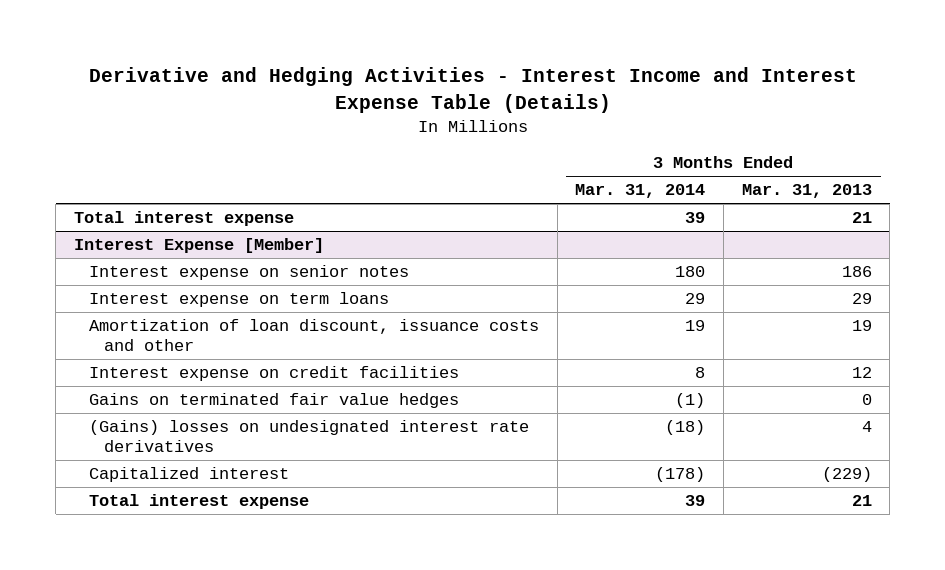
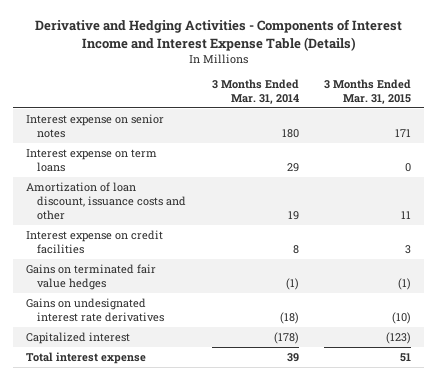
- Derivative and Hedging Activities - Interest Income and Interest Expense Table (Details)
+ Derivative and Hedging Activities - Components of Interest Income and Interest Expense Table (Details)
- | 3 Months Ended Mar. 31, 2014 | 3 Months Ended Mar. 31, 2013
+ | 3 Months Ended Mar. 31, 2014 | 3 Months Ended Mar. 31, 2015
- Total interest expense | 39 | 21
- Interest Expense [Member]
- (Gains) losses on undesignated interest rate derivatives | (18) | 4
+ Gains on undesignated interest rate derivatives | (18) | (10)

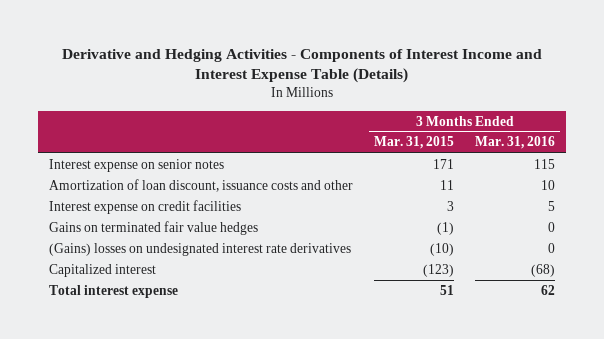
- | 3 Months Ended Mar. 31, 2014 | 3 Months Ended Mar. 31, 2015
+ | 3 Months Ended Mar. 31, 2015 | 3 Months Ended Mar. 31, 2016
- Interest expense on term loans | 29 | 0
- Gains on undesignated interest rate derivatives | (18) | (10)
+ (Gains) losses on undesignated interest rate derivatives | (10) | 0

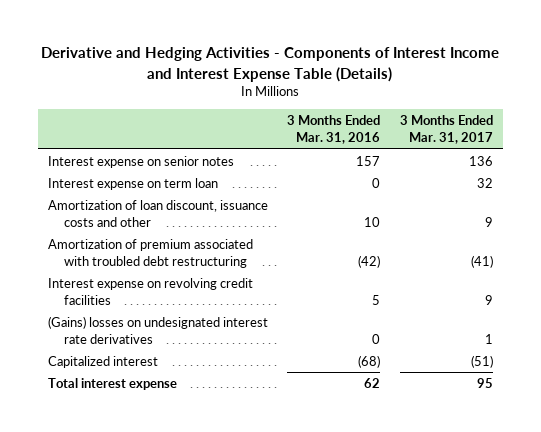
- | 3 Months Ended Mar. 31, 2015 | 3 Months Ended Mar. 31, 2016
+ | 3 Months Ended Mar. 31, 2016 | 3 Months Ended Mar. 31, 2017
- Interest expense on senior notes | 171 | 115
+ Interest expense on senior notes | 157 | 136
+ Interest expense on term loan | 0 | 32
- Interest expense on credit facilities | 3 | 5
- Gains on terminated fair value hedges | (1) | 0
+ Amortization of premium associated with troubled debt restructuring | (42) | (41)
+ Interest expense on revolving credit facilities | 5 | 9

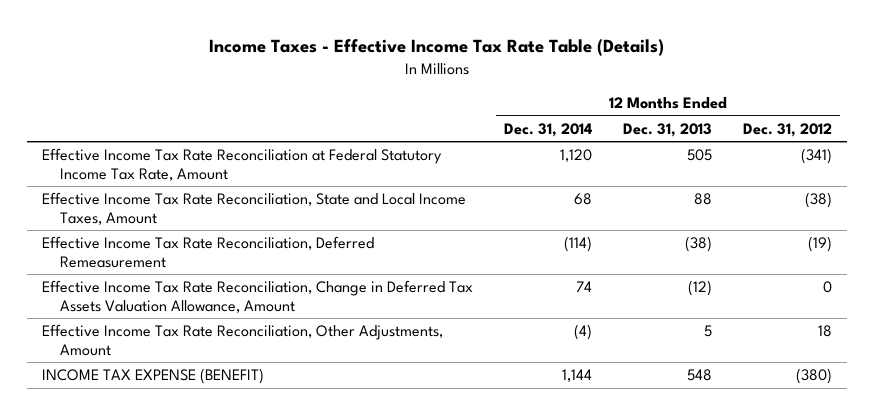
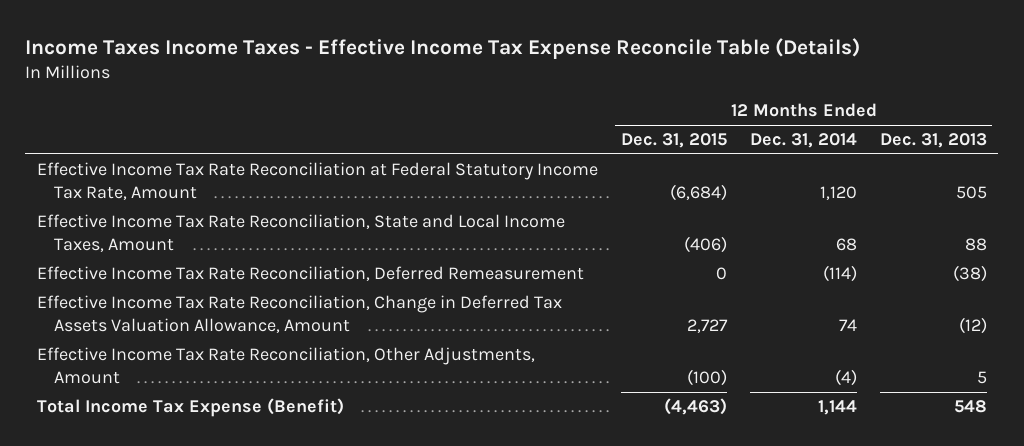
- Income Taxes - Effective Income Tax Rate Table (Details)
+ Income Taxes Income Taxes - Effective Income Tax Expense Reconcile Table (Details)
- | 12 Months Ended Dec. 31, 2014 | 12 Months Ended Dec. 31, 2013 | 12 Months Ended Dec. 31, 2012
+ | 12 Months Ended Dec. 31, 2015 | 12 Months Ended Dec. 31, 2014 | 12 Months Ended Dec. 31, 2013
- INCOME TAX EXPENSE (BENEFIT) | 1,144 | 548 | (380)
+ Total Income Tax Expense (Benefit) | (4,463) | 1,144 | 548

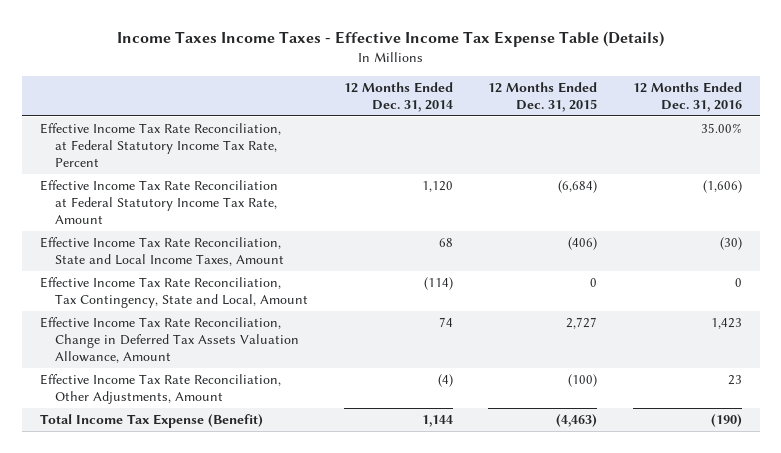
- Income Taxes Income Taxes - Effective Income Tax Expense Reconcile Table (Details)
+ Income Taxes Income Taxes - Effective Income Tax Expense Table (Details)
- | 12 Months Ended Dec. 31, 2015 | 12 Months Ended Dec. 31, 2014 | 12 Months Ended Dec. 31, 2013
+ | 12 Months Ended Dec. 31, 2014 | 12 Months Ended Dec. 31, 2015 | 12 Months Ended Dec. 31, 2016
+ Effective Income Tax Rate Reconciliation, at Federal Statutory Income Tax Rate, Percent | | | 35.00%
- Effective Income Tax Rate Reconciliation, Deferred Remeasurement | 0 | (114) | (38)
+ Effective Income Tax Rate Reconciliation, Tax Contingency, State and Local, Amount | (114) | 0 | 0

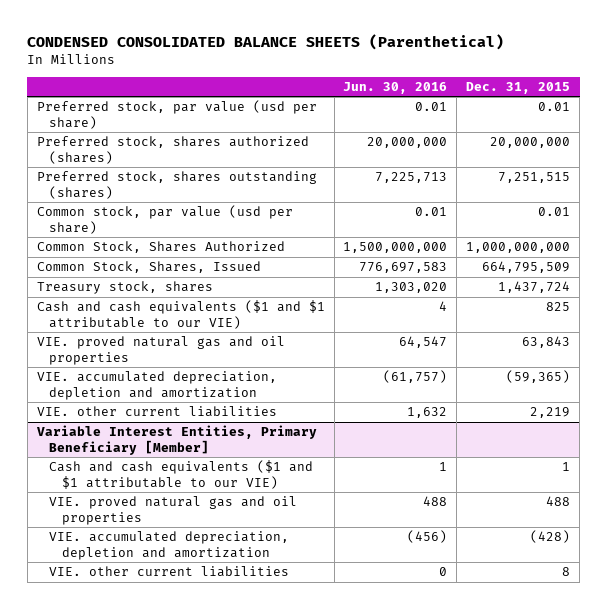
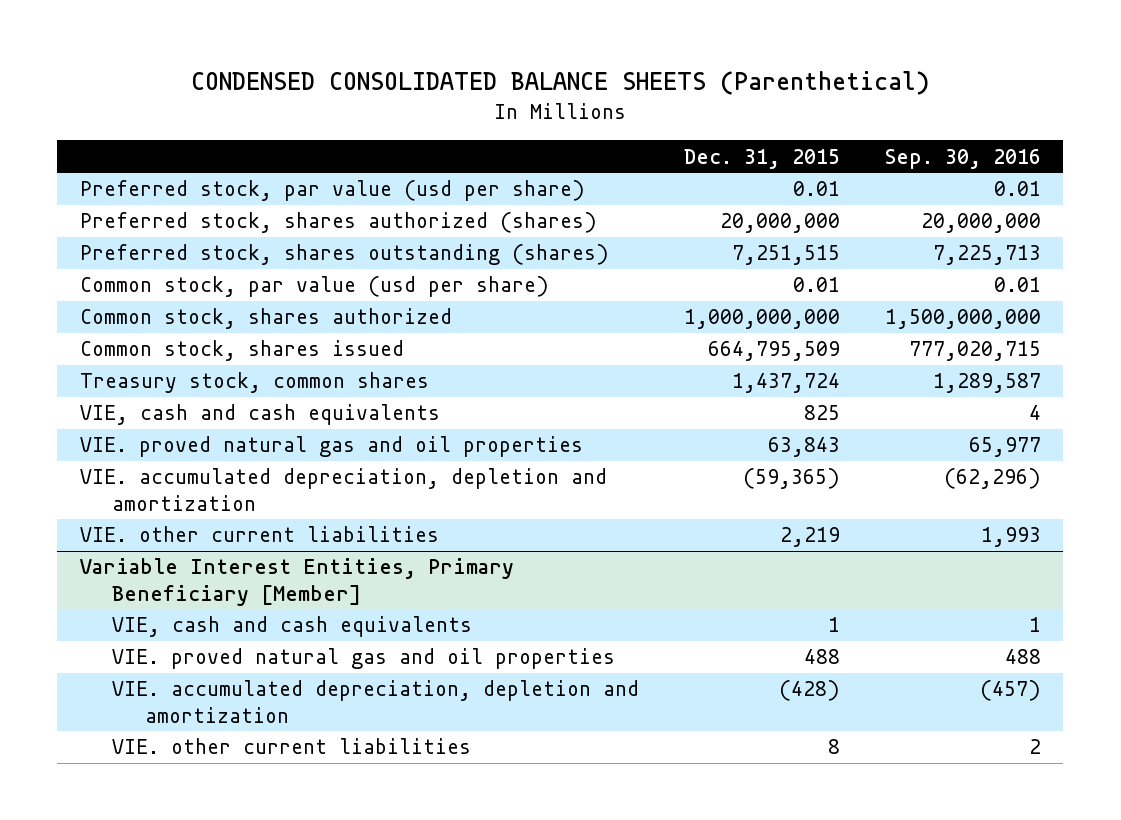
- | Jun. 30, 2016 | Dec. 31, 2015
+ | Dec. 31, 2015 | Sep. 30, 2016
- Common Stock, Shares Authorized | 1,500,000,000 | 1,000,000,000
- Common Stock, Shares, Issued | 776,697,583 | 664,795,509
- Treasury stock, shares | 1,303,020 | 1,437,724
- Cash and cash equivalents ($1 and $1 attributable to our VIE) | 4 | 825
+ Common stock, shares authorized | 1,000,000,000 | 1,500,000,000
+ Common stock, shares issued | 664,795,509 | 777,020,715
+ Treasury stock, common shares | 1,437,724 | 1,289,587
+ VIE, cash and cash equivalents | 825 | 4
@ Variable Interest Entities, Primary Beneficiary [Member]
- Cash and cash equivalents ($1 and $1 attributable to our VIE) | 1 | 1
+ VIE, cash and cash equivalents | 1 | 1

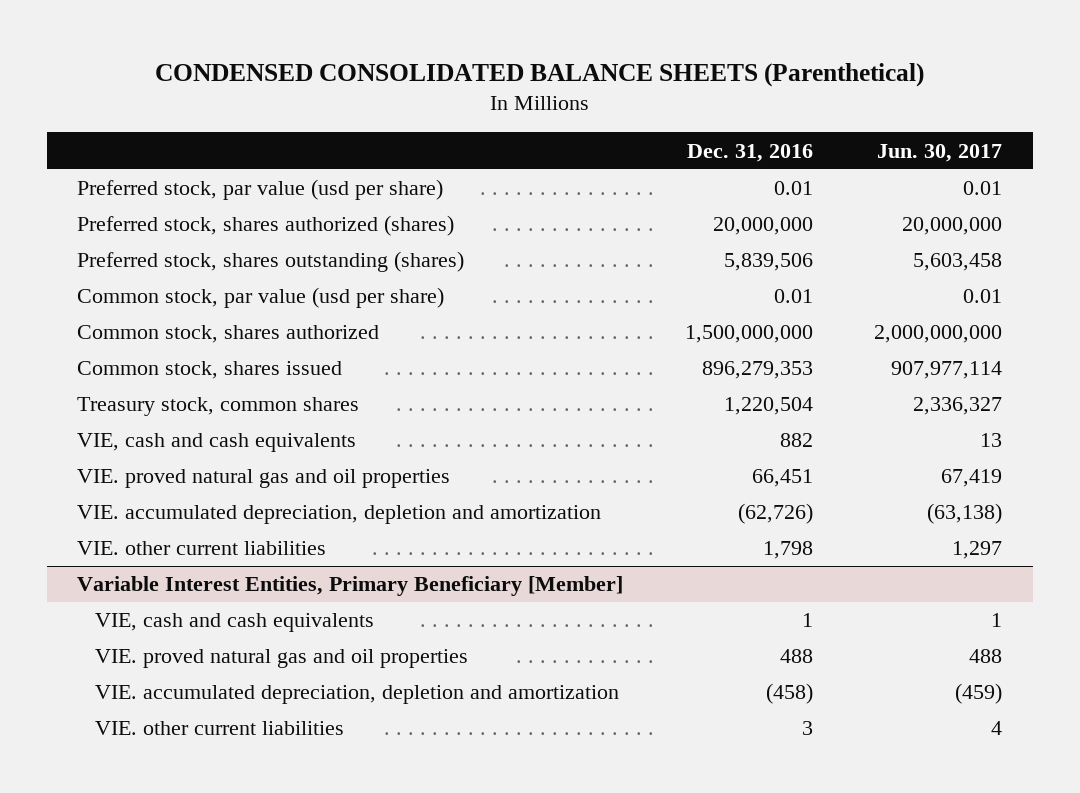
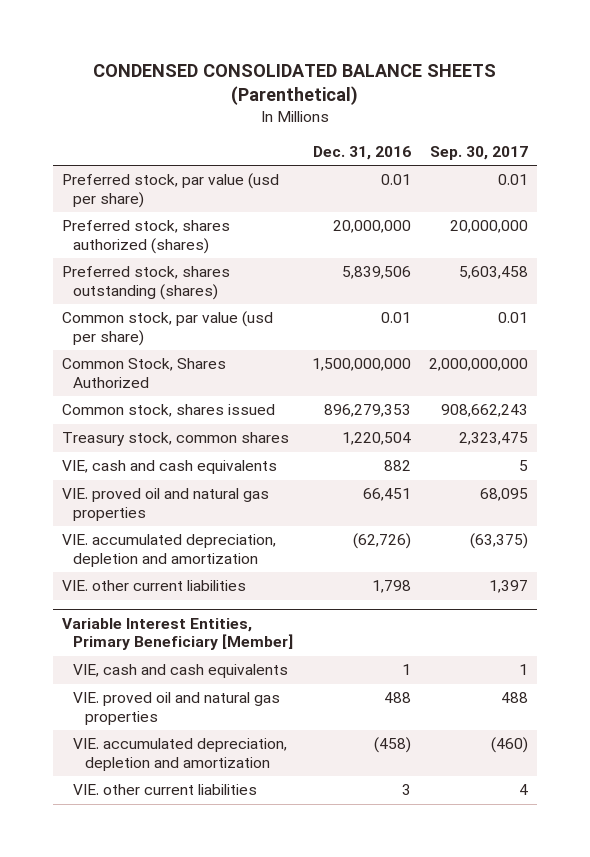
- | Dec. 31, 2016 | Jun. 30, 2017
+ | Dec. 31, 2016 | Sep. 30, 2017
- Common stock, shares authorized | 1,500,000,000 | 2,000,000,000
+ Common Stock, Shares Authorized | 1,500,000,000 | 2,000,000,000
- VIE. proved natural gas and oil properties | 66,451 | 67,419
+ VIE. proved oil and natural gas properties | 66,451 | 68,095
@ Variable Interest Entities, Primary Beneficiary [Member]
- VIE. proved natural gas and oil properties | 488 | 488
+ VIE. proved oil and natural gas properties | 488 | 488

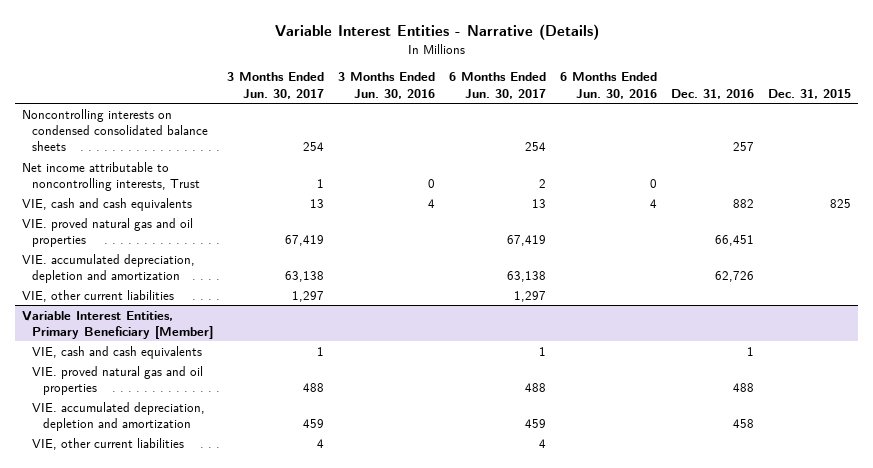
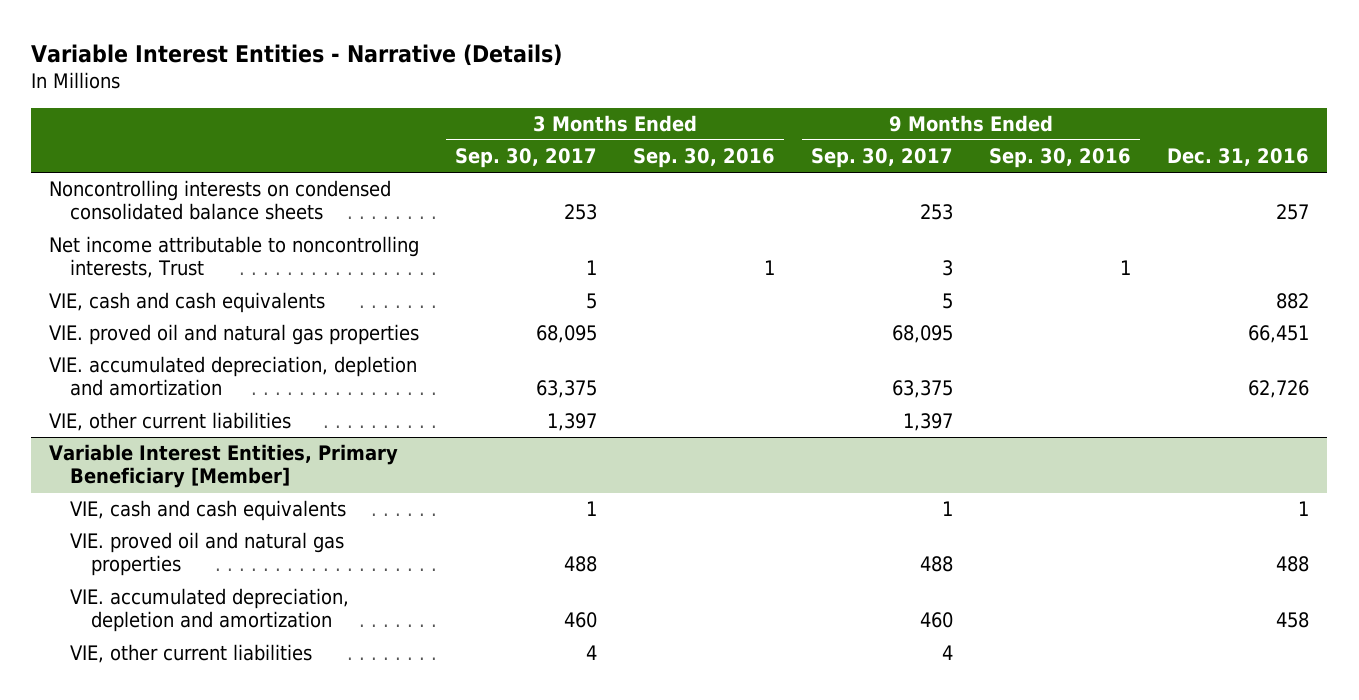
- | 3 Months Ended Jun. 30, 2017 | 3 Months Ended Jun. 30, 2016 | 6 Months Ended Jun. 30, 2017 | 6 Months Ended Jun. 30, 2016 | Dec. 31, 2016 | Dec. 31, 2015
+ | 3 Months Ended Sep. 30, 2017 | 3 Months Ended Sep. 30, 2016 | 9 Months Ended Sep. 30, 2017 | 9 Months Ended Sep. 30, 2016 | Dec. 31, 2016
- VIE. proved natural gas and oil properties | 67,419 | | 67,419 | | 66,451 |
+ VIE. proved oil and natural gas properties | 68,095 | | 68,095 | | 66,451
@ Variable Interest Entities, Primary Beneficiary [Member]
- VIE. proved natural gas and oil properties | 488 | | 488 | | 488 |
+ VIE. proved oil and natural gas properties | 488 | | 488 | | 488

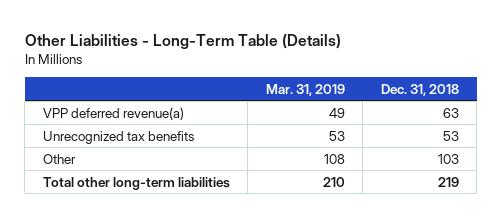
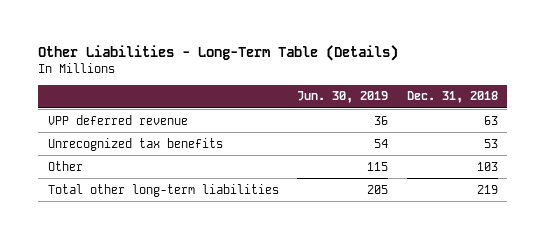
- | Mar. 31, 2019 | Dec. 31, 2018
+ | Jun. 30, 2019 | Dec. 31, 2018
- VPP deferred revenue(a) | 49 | 63
+ VPP deferred revenue | 36 | 63

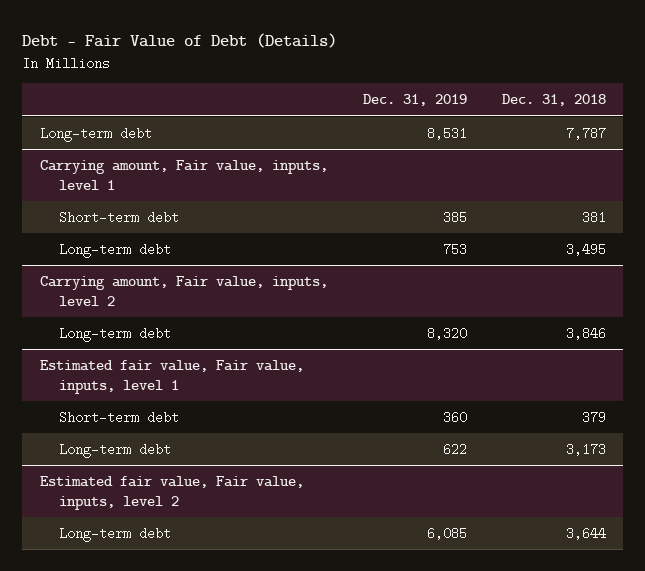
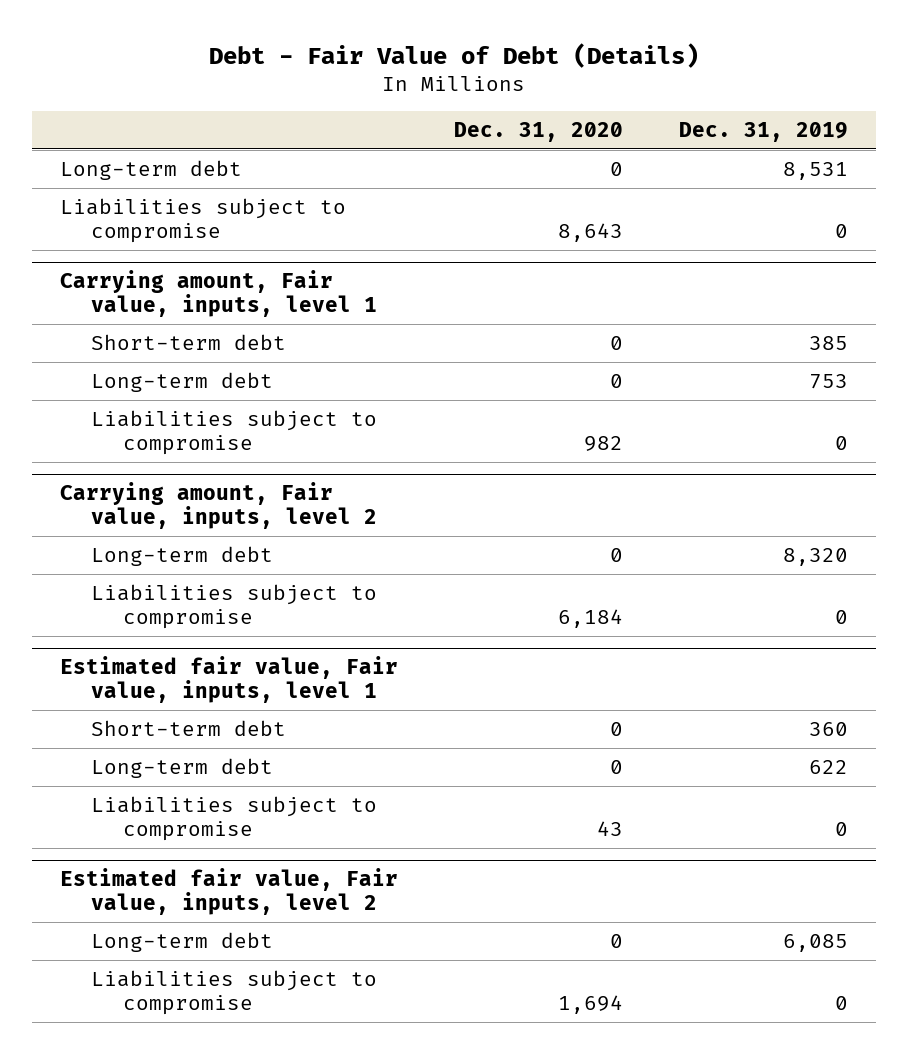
- | Dec. 31, 2019 | Dec. 31, 2018
+ | Dec. 31, 2020 | Dec. 31, 2019
+ Liabilities subject to compromise | 8,643 | 0
@ Carrying amount, Fair value, inputs, level 1
+ Liabilities subject to compromise | 982 | 0
@ Carrying amount, Fair value, inputs, level 2
+ Liabilities subject to compromise | 6,184 | 0
@ Estimated fair value, Fair value, inputs, level 1
+ Liabilities subject to compromise | 43 | 0
@ Estimated fair value, Fair value, inputs, level 2
+ Liabilities subject to compromise | 1,694 | 0

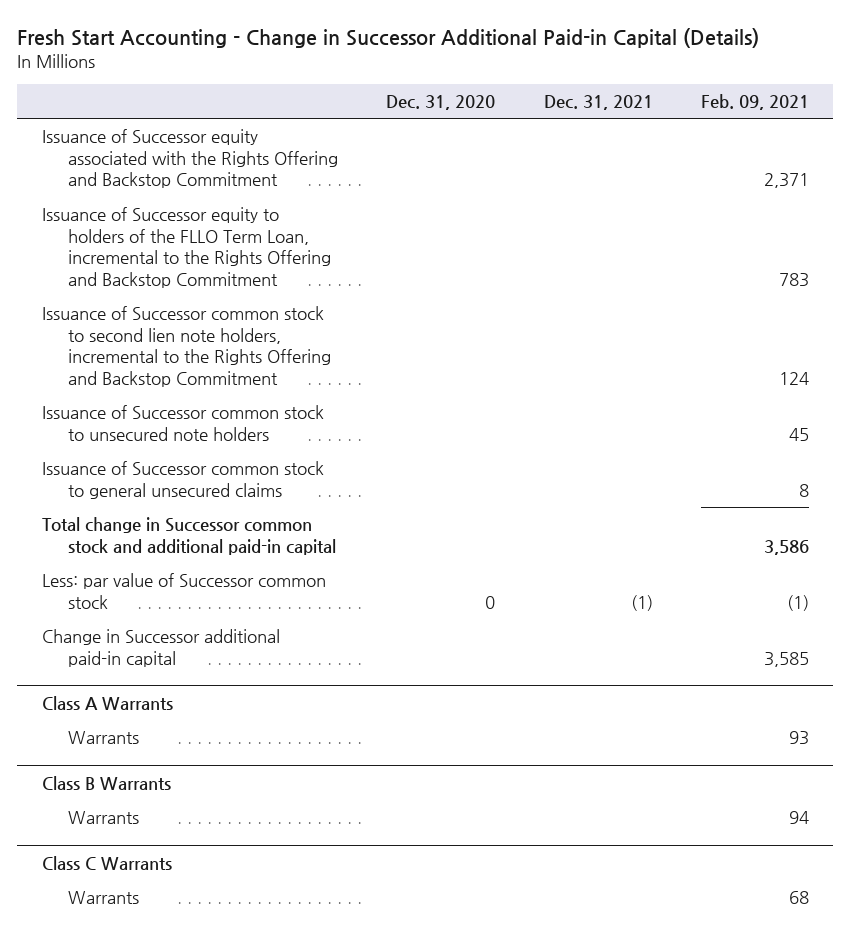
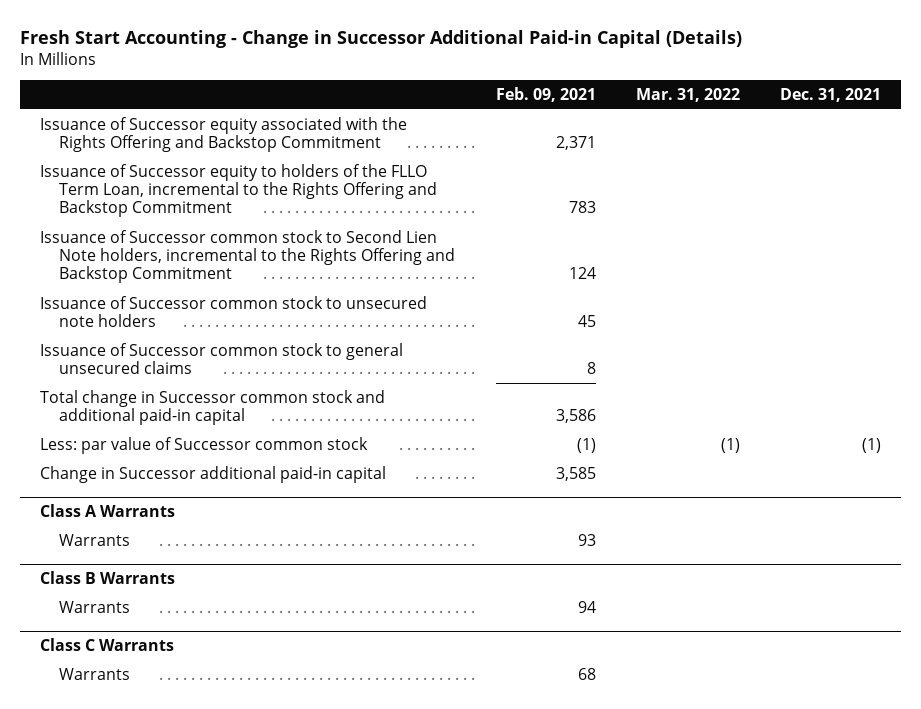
- | Dec. 31, 2020 | Dec. 31, 2021 | Feb. 09, 2021
+ | Feb. 09, 2021 | Mar. 31, 2022 | Dec. 31, 2021
- Issuance of Successor common stock to second lien note holders, incremental to the Rights Offering and Backstop Commitment | | | 124
+ Issuance of Successor common stock to Second Lien Note holders, incremental to the Rights Offering and Backstop Commitment | 124 | |

